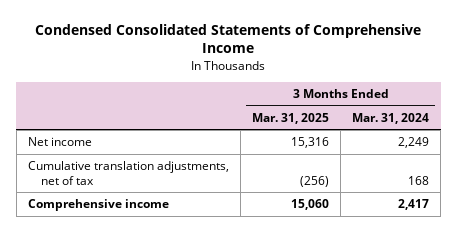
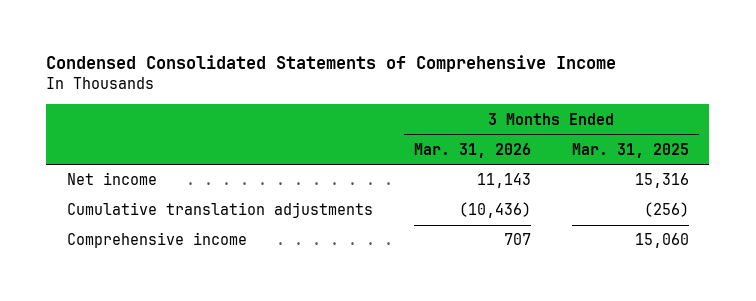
- | 3 Months Ended Mar. 31, 2025 | 3 Months Ended Mar. 31, 2024
+ | 3 Months Ended Mar. 31, 2026 | 3 Months Ended Mar. 31, 2025
- Cumulative translation adjustments, net of tax | (256) | 168
+ Cumulative translation adjustments | (10,436) | (256)

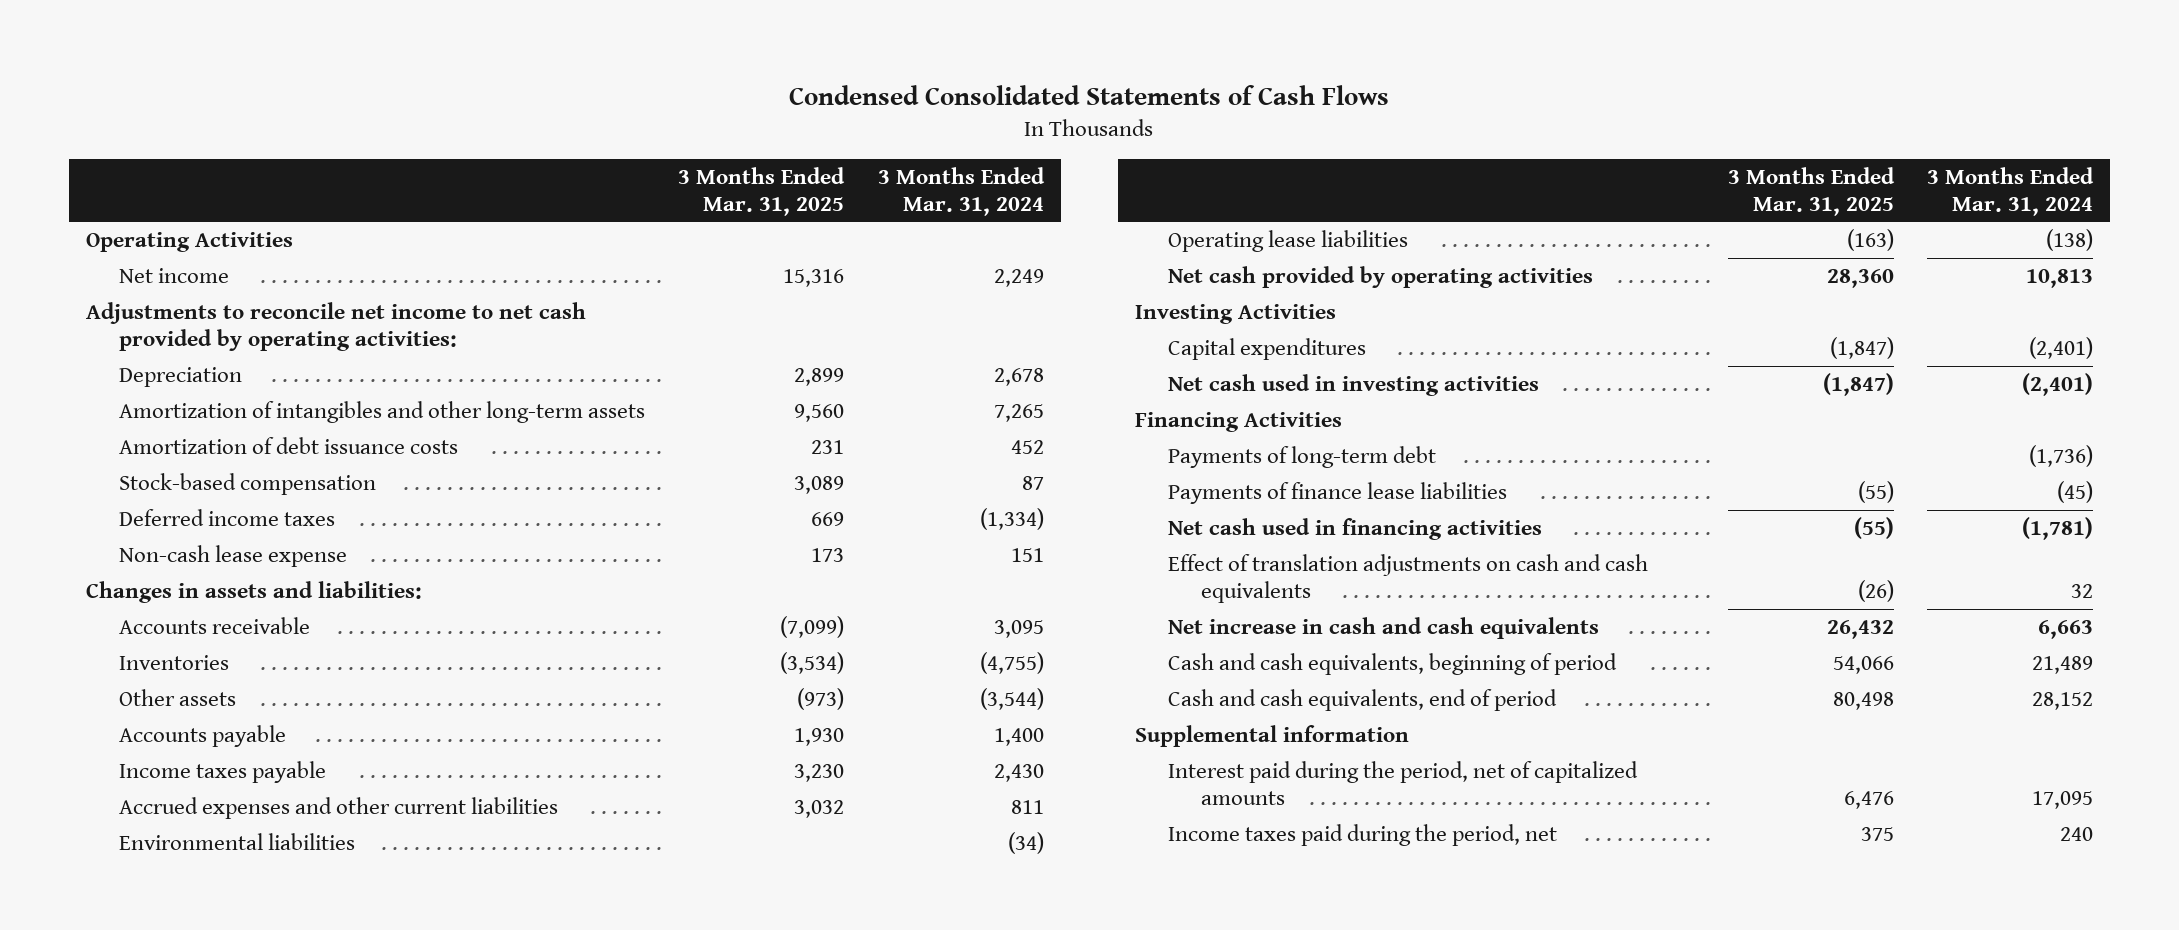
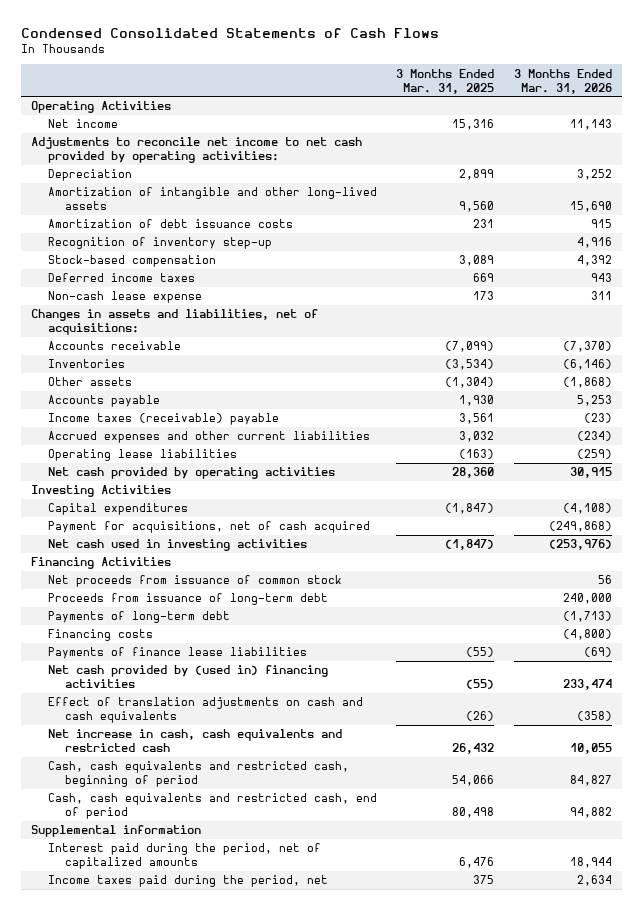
- | 3 Months Ended Mar. 31, 2025 | 3 Months Ended Mar. 31, 2024
+ | 3 Months Ended Mar. 31, 2025 | 3 Months Ended Mar. 31, 2026
- Amortization of intangibles and other long-term assets | 9,560 | 7,265
+ Amortization of intangible and other long-lived assets | 9,560 | 15,690
+ Recognition of inventory step-up | | 4,916
- Changes in assets and liabilities:
+ Changes in assets and liabilities, net of acquisitions:
- Other assets | (973) | (3,544)
+ Other assets | (1,304) | (1,868)
- Income taxes payable | 3,230 | 2,430
+ Income taxes (receivable) payable | 3,561 | (23)
- Environmental liabilities | | (34)
+ Payment for acquisitions, net of cash acquired | | (249,868)
+ Net proceeds from issuance of common stock | | 56
+ Proceeds from issuance of long-term debt | | 240,000
+ Financing costs | | (4,800)
- Net cash used in financing activities | (55) | (1,781)
+ Net cash provided by (used in) financing activities | (55) | 233,474
- Net increase in cash and cash equivalents | 26,432 | 6,663
- Cash and cash equivalents, beginning of period | 54,066 | 21,489
- Cash and cash equivalents, end of period | 80,498 | 28,152
+ Net increase in cash, cash equivalents and restricted cash | 26,432 | 10,055
+ Cash, cash equivalents and restricted cash, beginning of period | 54,066 | 84,827
+ Cash, cash equivalents and restricted cash, end of period | 80,498 | 94,882

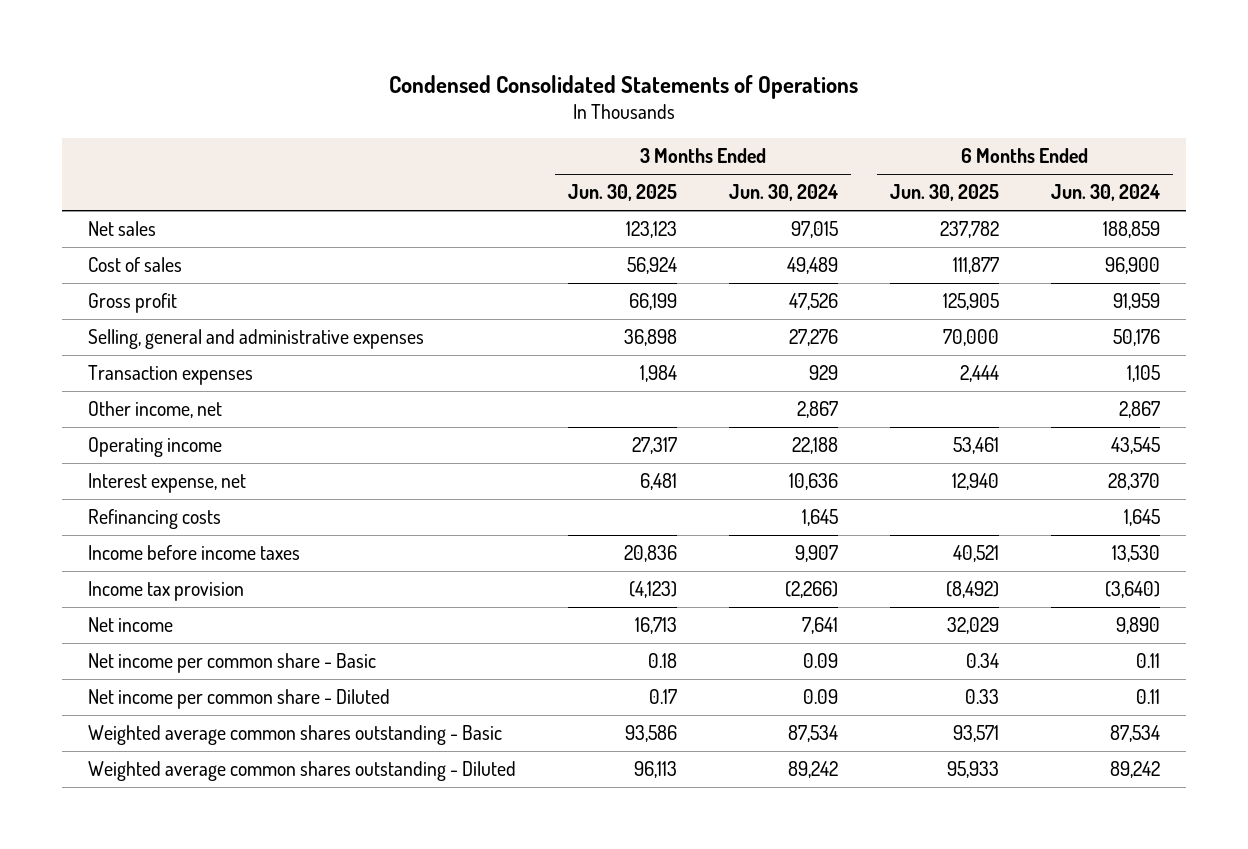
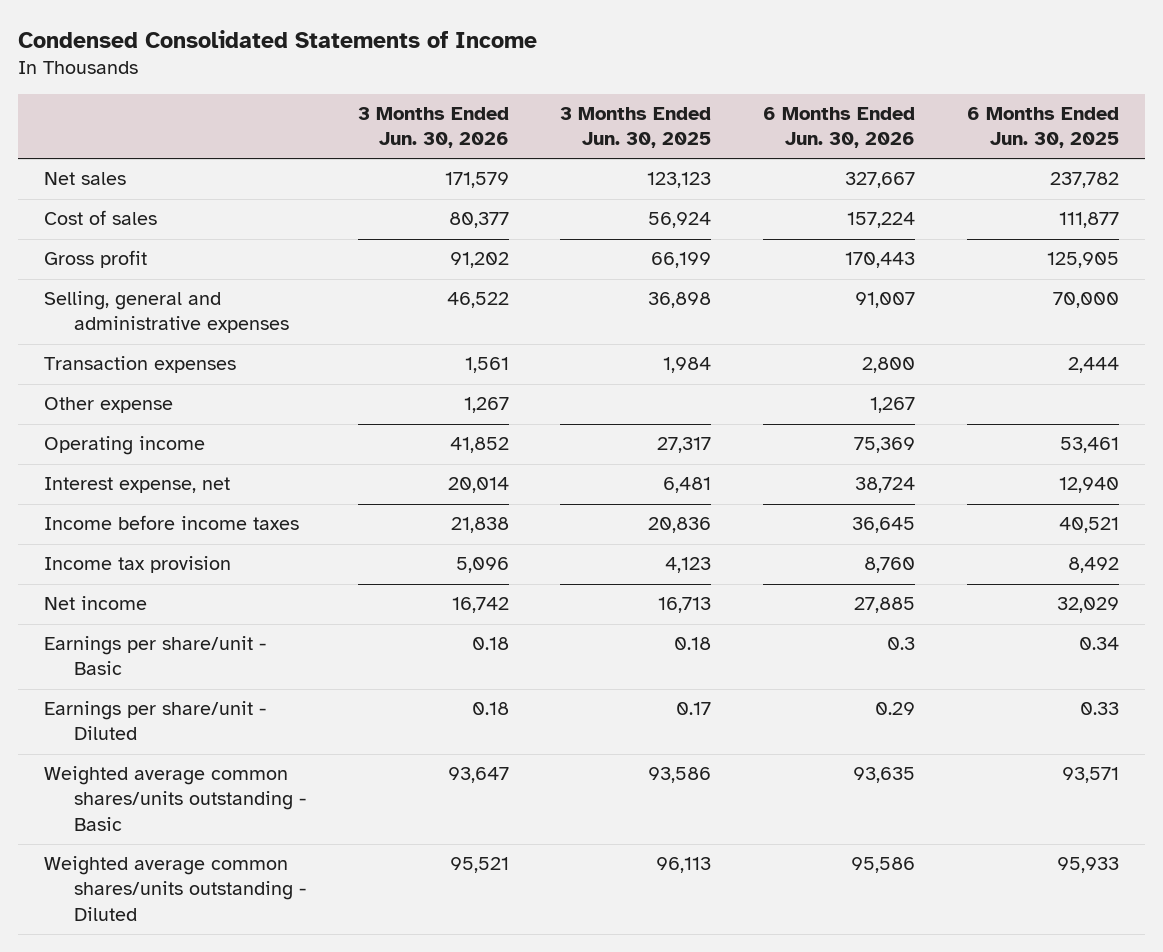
- Condensed Consolidated Statements of Operations
+ Condensed Consolidated Statements of Income
- | 3 Months Ended Jun. 30, 2025 | 3 Months Ended Jun. 30, 2024 | 6 Months Ended Jun. 30, 2025 | 6 Months Ended Jun. 30, 2024
+ | 3 Months Ended Jun. 30, 2026 | 3 Months Ended Jun. 30, 2025 | 6 Months Ended Jun. 30, 2026 | 6 Months Ended Jun. 30, 2025
- Other income, net | | 2,867 | | 2,867
+ Other expense | 1,267 | | 1,267 |
- Refinancing costs | | 1,645 | | 1,645
- Income tax provision | (4,123) | (2,266) | (8,492) | (3,640)
+ Income tax provision | 5,096 | 4,123 | 8,760 | 8,492
- Net income per common share - Basic | 0.18 | 0.09 | 0.34 | 0.11
- Net income per common share - Diluted | 0.17 | 0.09 | 0.33 | 0.11
- Weighted average common shares outstanding - Basic | 93,586 | 87,534 | 93,571 | 87,534
- Weighted average common shares outstanding - Diluted | 96,113 | 89,242 | 95,933 | 89,242
+ Earnings per share/unit - Basic | 0.18 | 0.18 | 0.3 | 0.34
+ Earnings per share/unit - Diluted | 0.18 | 0.17 | 0.29 | 0.33
+ Weighted average common shares/units outstanding - Basic | 93,647 | 93,586 | 93,635 | 93,571
+ Weighted average common shares/units outstanding - Diluted | 95,521 | 96,113 | 95,586 | 95,933

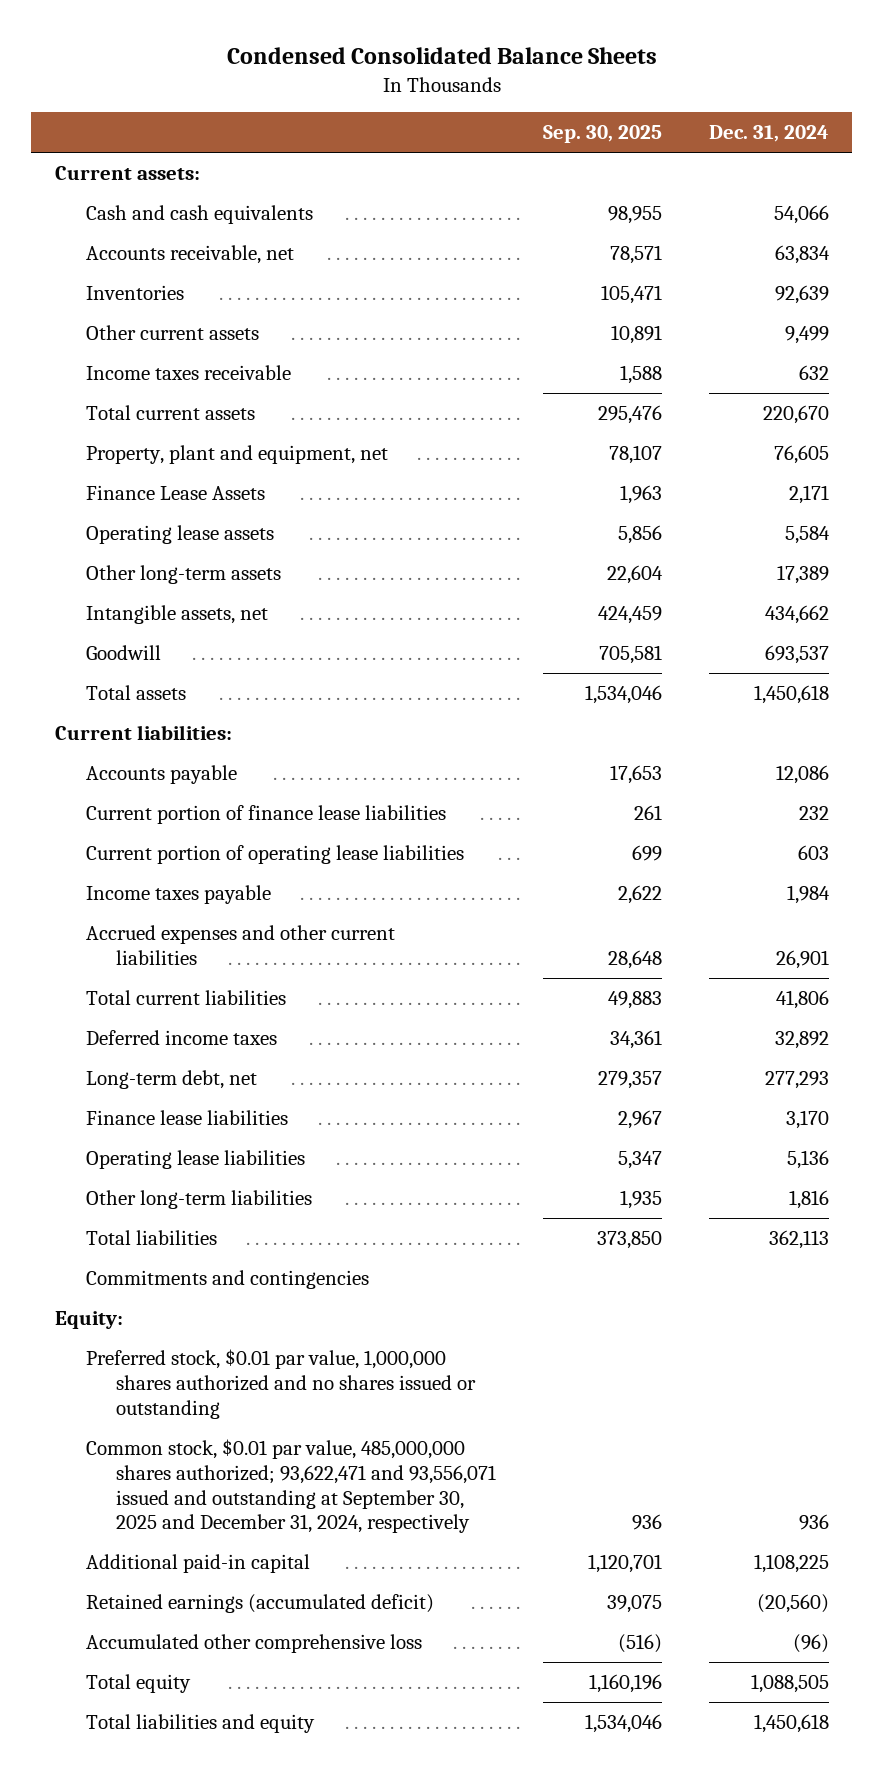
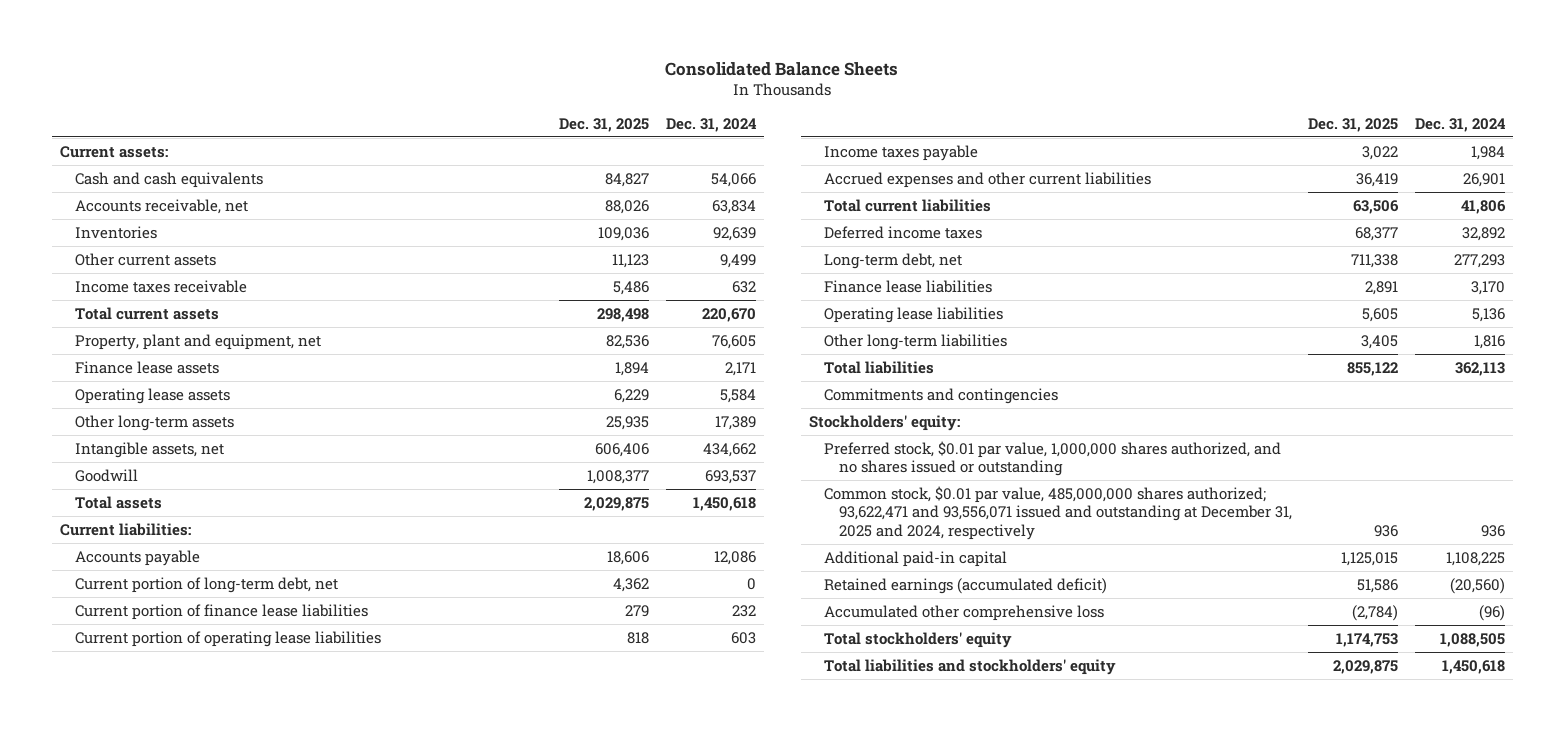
- Condensed Consolidated Balance Sheets
+ Consolidated Balance Sheets
- | Sep. 30, 2025 | Dec. 31, 2024
+ | Dec. 31, 2025 | Dec. 31, 2024
- Finance Lease Assets | 1,963 | 2,171
+ Finance lease assets | 1,894 | 2,171
+ Current portion of long-term debt, net | 4,362 | 0
- Equity:
- Preferred stock, $0.01 par value, 1,000,000 shares authorized and no shares issued or outstanding
- Common stock, $0.01 par value, 485,000,000 shares authorized; 93,622,471 and 93,556,071 issued and outstanding at September 30, 2025 and December 31, 2024, respectively | 936 | 936
+ Stockholders' equity:
+ Preferred stock, $0.01 par value, 1,000,000 shares authorized, and no shares issued or outstanding
+ Common stock, $0.01 par value, 485,000,000 shares authorized; 93,622,471 and 93,556,071 issued and outstanding at December 31, 2025 and 2024, respectively | 936 | 936
- Total equity | 1,160,196 | 1,088,505
- Total liabilities and equity | 1,534,046 | 1,450,618
+ Total stockholders' equity | 1,174,753 | 1,088,505
+ Total liabilities and stockholders' equity | 2,029,875 | 1,450,618

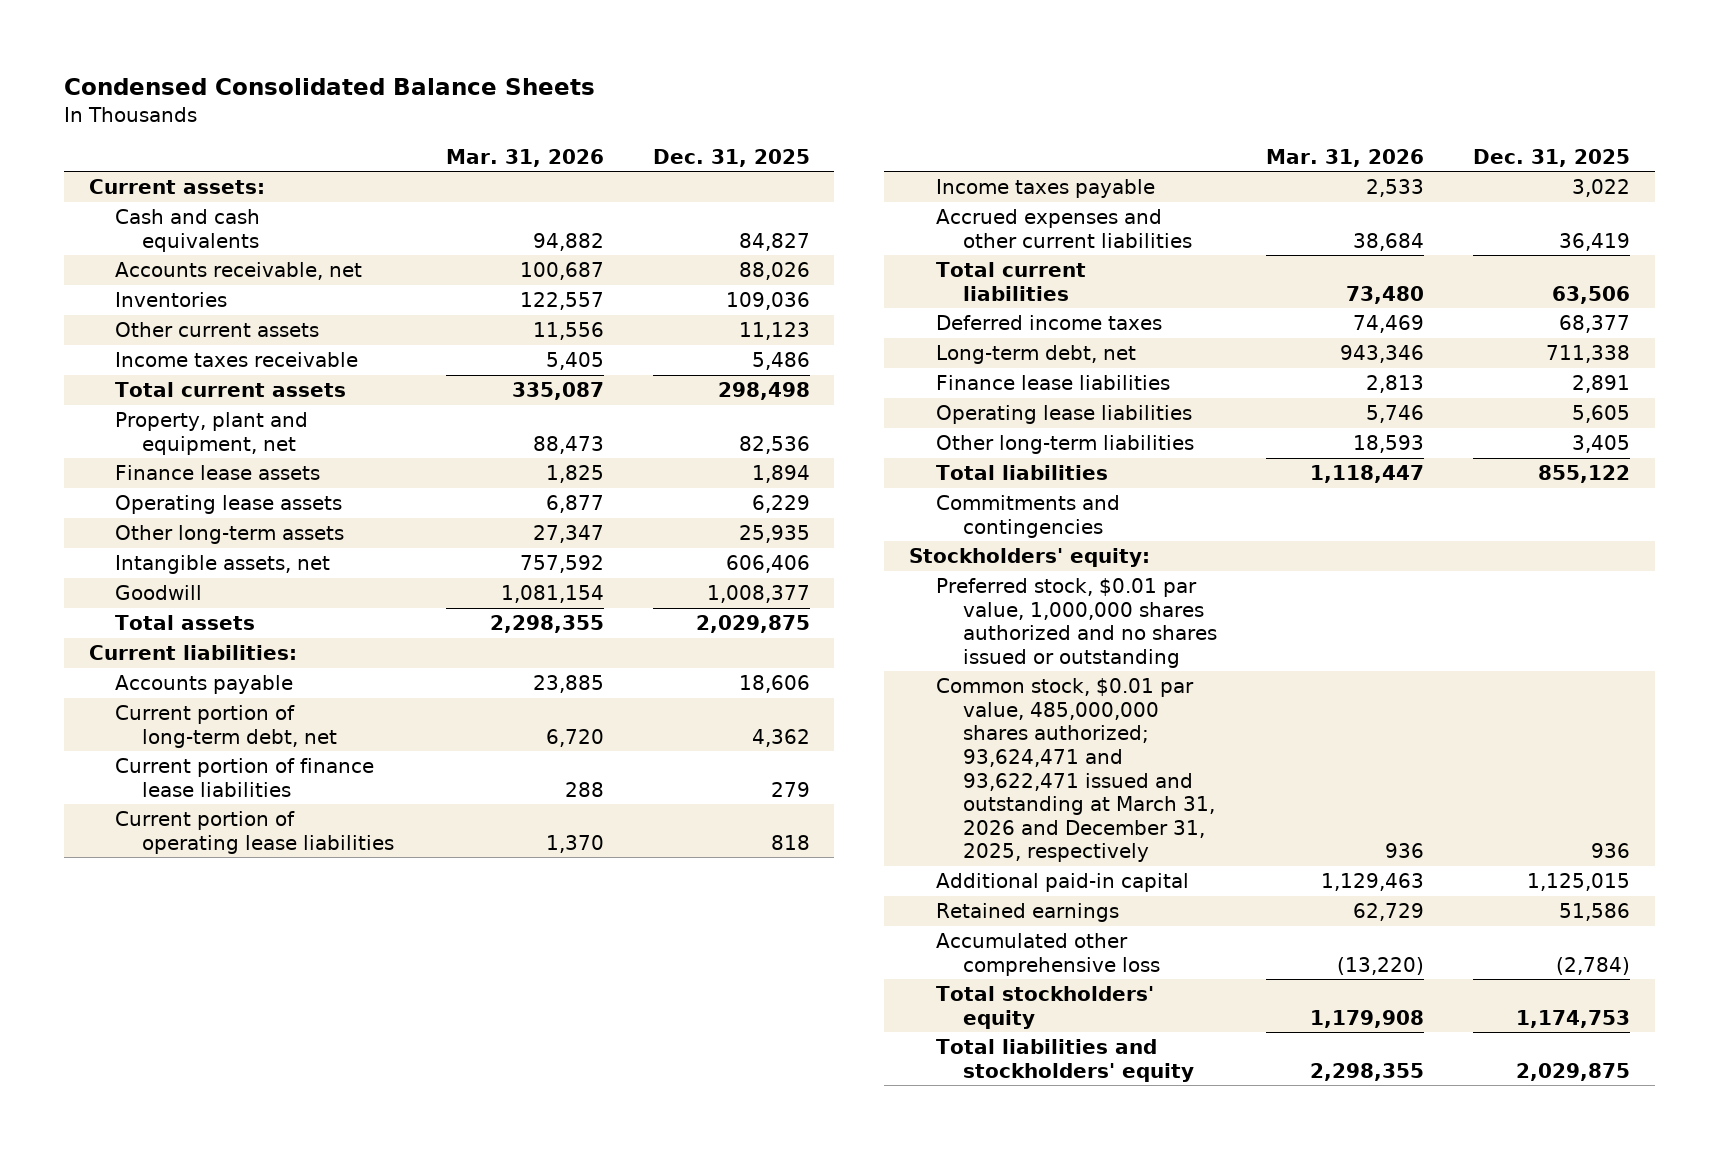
- Consolidated Balance Sheets
+ Condensed Consolidated Balance Sheets
- | Dec. 31, 2025 | Dec. 31, 2024
+ | Mar. 31, 2026 | Dec. 31, 2025
- Preferred stock, $0.01 par value, 1,000,000 shares authorized, and no shares issued or outstanding
- Common stock, $0.01 par value, 485,000,000 shares authorized; 93,622,471 and 93,556,071 issued and outstanding at December 31, 2025 and 2024, respectively | 936 | 936
+ Preferred stock, $0.01 par value, 1,000,000 shares authorized and no shares issued or outstanding
+ Common stock, $0.01 par value, 485,000,000 shares authorized; 93,624,471 and 93,622,471 issued and outstanding at March 31, 2026 and December 31, 2025, respectively | 936 | 936
- Retained earnings (accumulated deficit) | 51,586 | (20,560)
+ Retained earnings | 62,729 | 51,586

